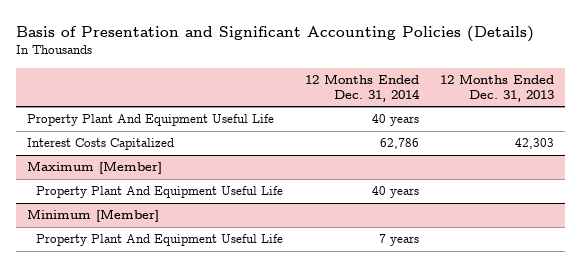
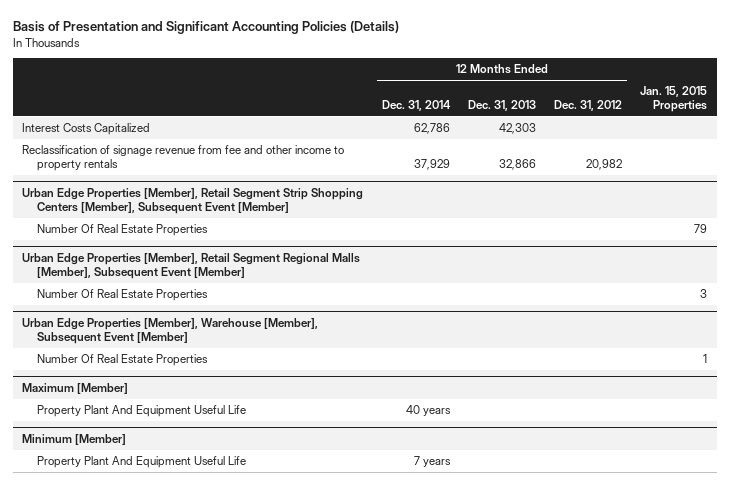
- | 12 Months Ended Dec. 31, 2014 | 12 Months Ended Dec. 31, 2013
+ | 12 Months Ended Dec. 31, 2014 | 12 Months Ended Dec. 31, 2013 | 12 Months Ended Dec. 31, 2012 | Jan. 15, 2015 Properties
- Property Plant And Equipment Useful Life | 40 years |
+ Reclassification of signage revenue from fee and other income to property rentals | 37,929 | 32,866 | 20,982 |
+ Urban Edge Properties [Member], Retail Segment Strip Shopping Centers [Member], Subsequent Event [Member]
+ Number Of Real Estate Properties | | | | 79
+ Urban Edge Properties [Member], Retail Segment Regional Malls [Member], Subsequent Event [Member]
+ Number Of Real Estate Properties | | | | 3
+ Urban Edge Properties [Member], Warehouse [Member], Subsequent Event [Member]
+ Number Of Real Estate Properties | | | | 1

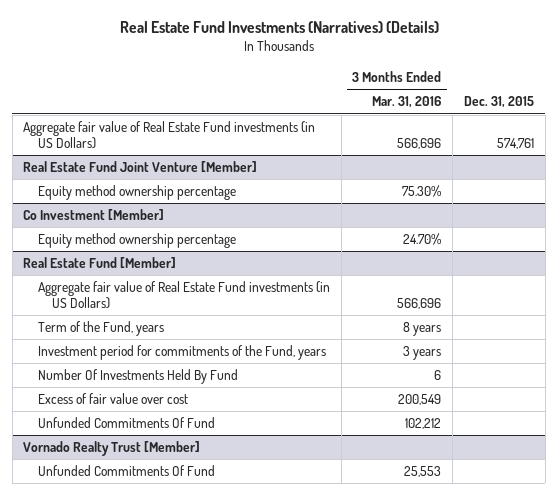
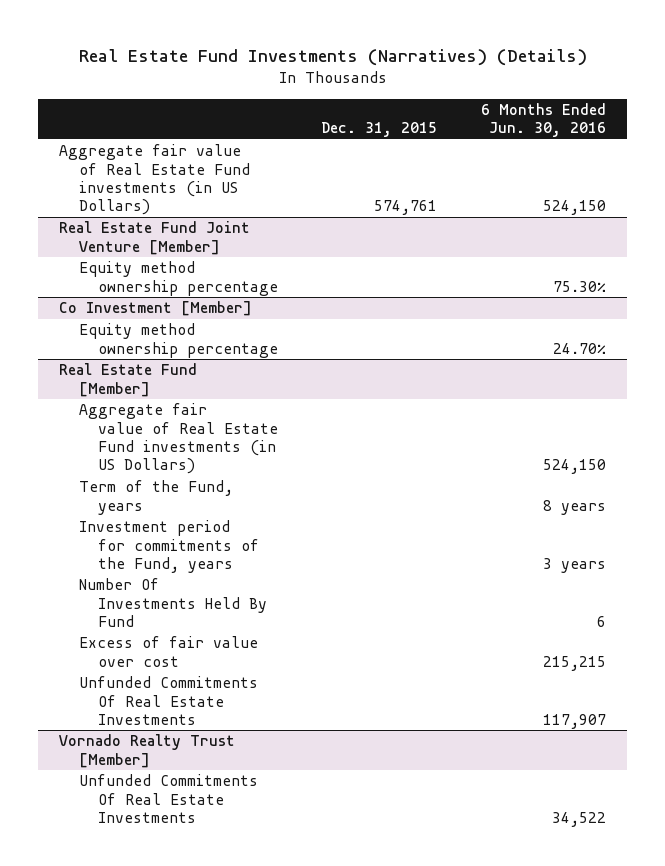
- | 3 Months Ended Mar. 31, 2016 | Dec. 31, 2015
+ | Dec. 31, 2015 | 6 Months Ended Jun. 30, 2016
@ Real Estate Fund [Member]
- Unfunded Commitments Of Fund | 102,212 |
+ Unfunded Commitments Of Real Estate Investments | | 117,907
@ Vornado Realty Trust [Member]
- Unfunded Commitments Of Fund | 25,553 |
+ Unfunded Commitments Of Real Estate Investments | | 34,522

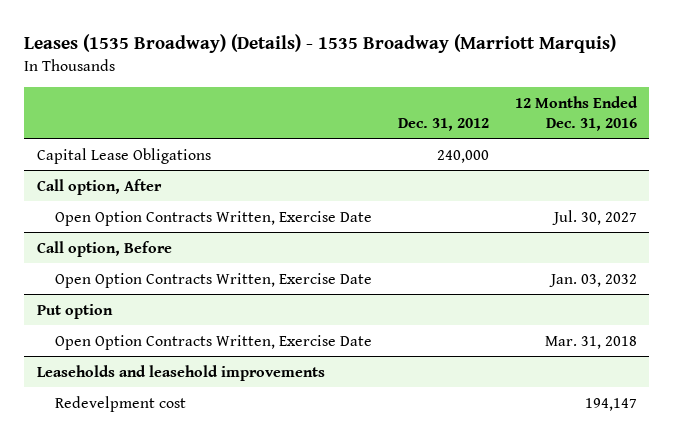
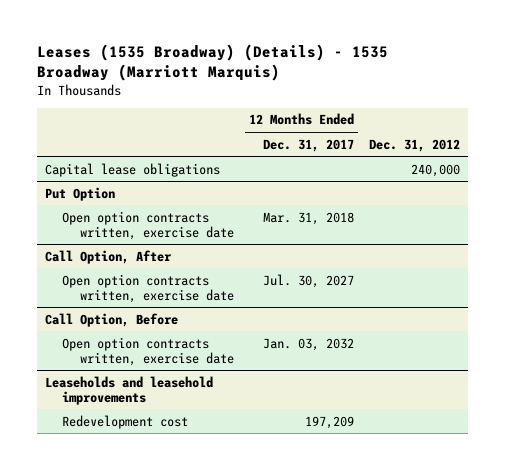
- | Dec. 31, 2012 | 12 Months Ended Dec. 31, 2016
+ | 12 Months Ended Dec. 31, 2017 | Dec. 31, 2012
- Capital Lease Obligations | 240,000 |
- Call option, After
- Open Option Contracts Written, Exercise Date | | Jul. 30, 2027
- Call option, Before
- Open Option Contracts Written, Exercise Date | | Jan. 03, 2032
- Put option
- Open Option Contracts Written, Exercise Date | | Mar. 31, 2018
+ Capital lease obligations | | 240,000
+ Put Option
+ Open option contracts written, exercise date | Mar. 31, 2018 |
+ Call Option, After
+ Open option contracts written, exercise date | Jul. 30, 2027 |
+ Call Option, Before
+ Open option contracts written, exercise date | Jan. 03, 2032 |
@ Leaseholds and leasehold improvements
- Redevelpment cost | | 194,147
+ Redevelopment cost | 197,209 |

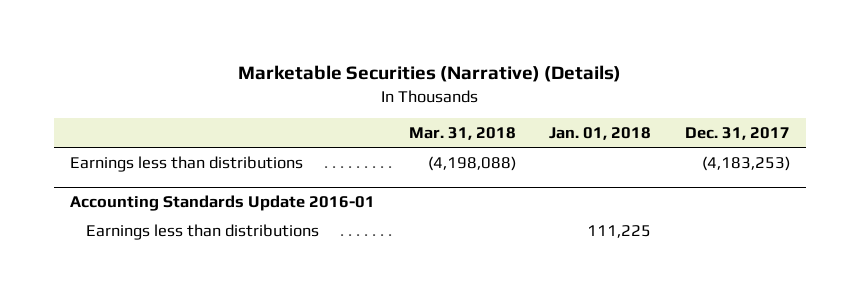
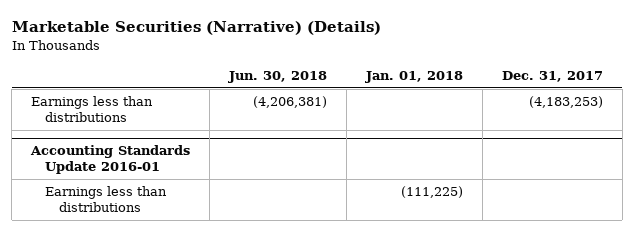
- | Mar. 31, 2018 | Jan. 01, 2018 | Dec. 31, 2017
+ | Jun. 30, 2018 | Jan. 01, 2018 | Dec. 31, 2017
@ Accounting Standards Update 2016-01
- Earnings less than distributions | | 111,225 |
+ Earnings less than distributions | | (111,225) |

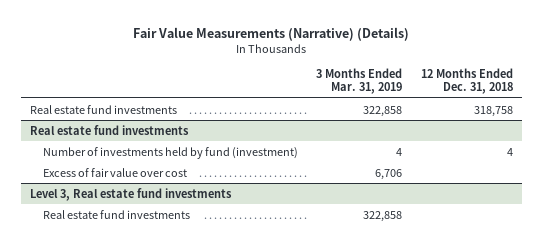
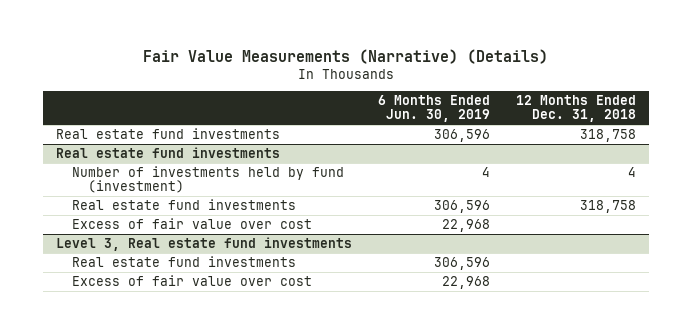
- | 3 Months Ended Mar. 31, 2019 | 12 Months Ended Dec. 31, 2018
+ | 6 Months Ended Jun. 30, 2019 | 12 Months Ended Dec. 31, 2018
@ Real estate fund investments
+ Real estate fund investments | 306,596 | 318,758
@ Level 3, Real estate fund investments
+ Excess of fair value over cost | 22,968 |

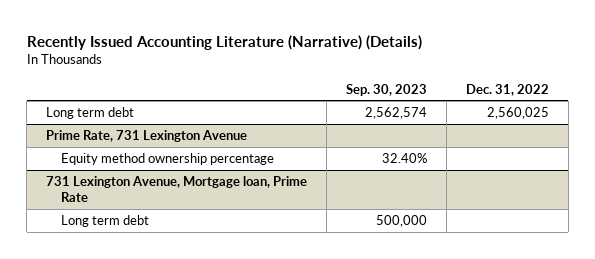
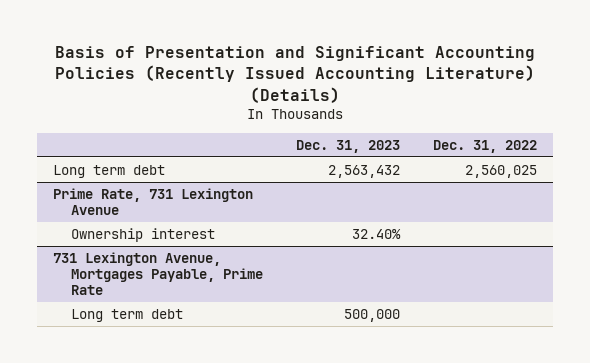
- Recently Issued Accounting Literature (Narrative) (Details)
+ Basis of Presentation and Significant Accounting Policies (Recently Issued Accounting Literature) (Details)
- | Sep. 30, 2023 | Dec. 31, 2022
+ | Dec. 31, 2023 | Dec. 31, 2022
@ Prime Rate, 731 Lexington Avenue
- Equity method ownership percentage | 32.40% |
- 731 Lexington Avenue, Mortgage loan, Prime Rate
@ Prime Rate, 731 Lexington Avenue
+ Ownership interest | 32.40% |
+ 731 Lexington Avenue, Mortgages Payable, Prime Rate

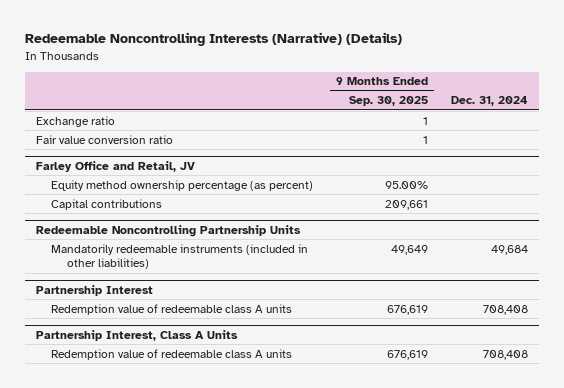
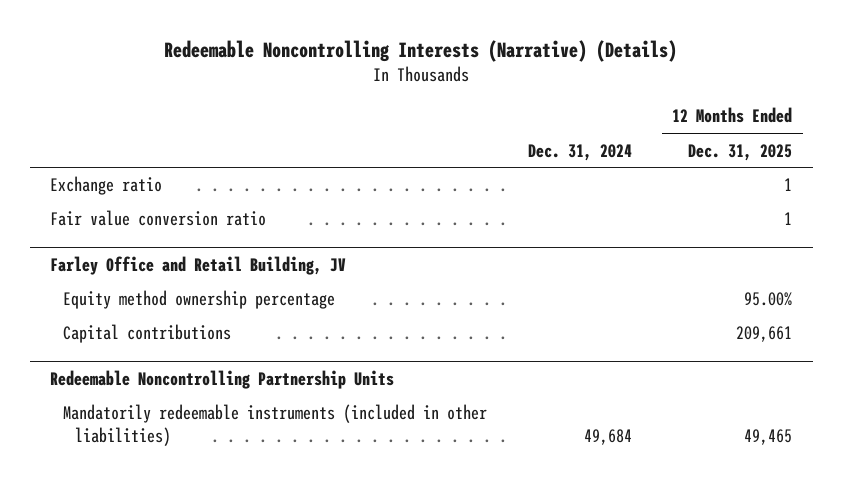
- | 9 Months Ended Sep. 30, 2025 | Dec. 31, 2024
+ | Dec. 31, 2024 | 12 Months Ended Dec. 31, 2025
- Farley Office and Retail, JV
- Equity method ownership percentage (as percent) | 95.00% |
+ Farley Office and Retail Building, JV
+ Equity method ownership percentage | | 95.00%
- Partnership Interest
- Redemption value of redeemable class A units | 676,619 | 708,408
- Partnership Interest, Class A Units
- Redemption value of redeemable class A units | 676,619 | 708,408

